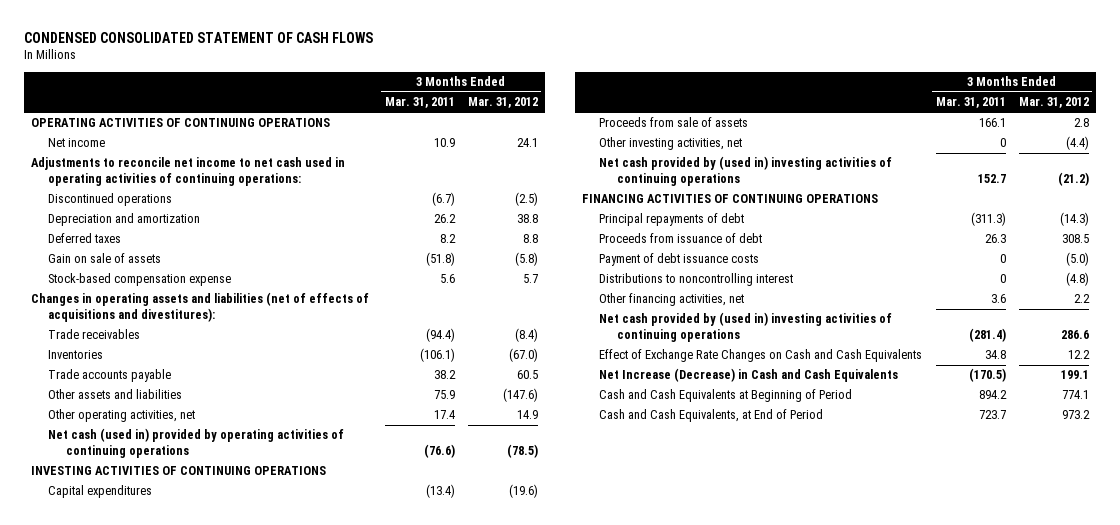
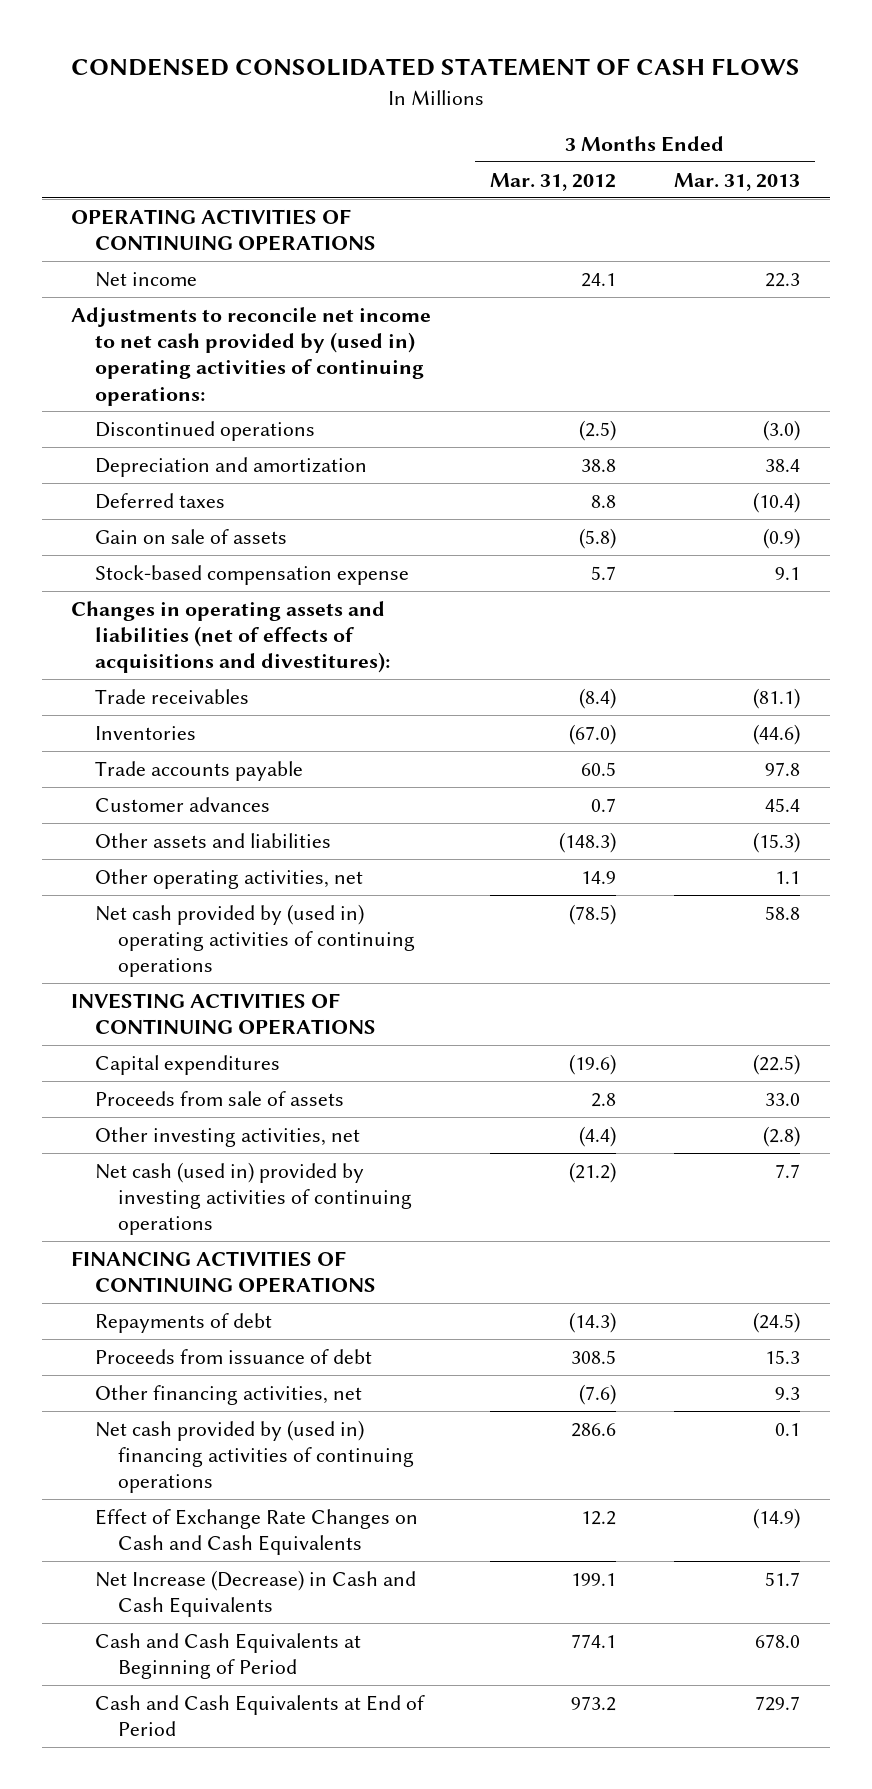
- | 3 Months Ended Mar. 31, 2011 | 3 Months Ended Mar. 31, 2012
+ | 3 Months Ended Mar. 31, 2012 | 3 Months Ended Mar. 31, 2013
- Adjustments to reconcile net income to net cash used in operating activities of continuing operations:
+ Adjustments to reconcile net income to net cash provided by (used in) operating activities of continuing operations:
- Other assets and liabilities | 75.9 | (147.6)
+ Customer advances | 0.7 | 45.4
+ Other assets and liabilities | (148.3) | (15.3)
- Net cash (used in) provided by operating activities of continuing operations | (76.6) | (78.5)
+ Net cash provided by (used in) operating activities of continuing operations | (78.5) | 58.8
- Net cash provided by (used in) investing activities of continuing operations | 152.7 | (21.2)
+ Net cash (used in) provided by investing activities of continuing operations | (21.2) | 7.7
- Principal repayments of debt | (311.3) | (14.3)
+ Repayments of debt | (14.3) | (24.5)
- Payment of debt issuance costs | 0 | (5.0)
- Distributions to noncontrolling interest | 0 | (4.8)
- Other financing activities, net | 3.6 | 2.2
- Net cash provided by (used in) investing activities of continuing operations | (281.4) | 286.6
+ Other financing activities, net | (7.6) | 9.3
+ Net cash provided by (used in) financing activities of continuing operations | 286.6 | 0.1
- Cash and Cash Equivalents, at End of Period | 723.7 | 973.2
+ Cash and Cash Equivalents at End of Period | 973.2 | 729.7

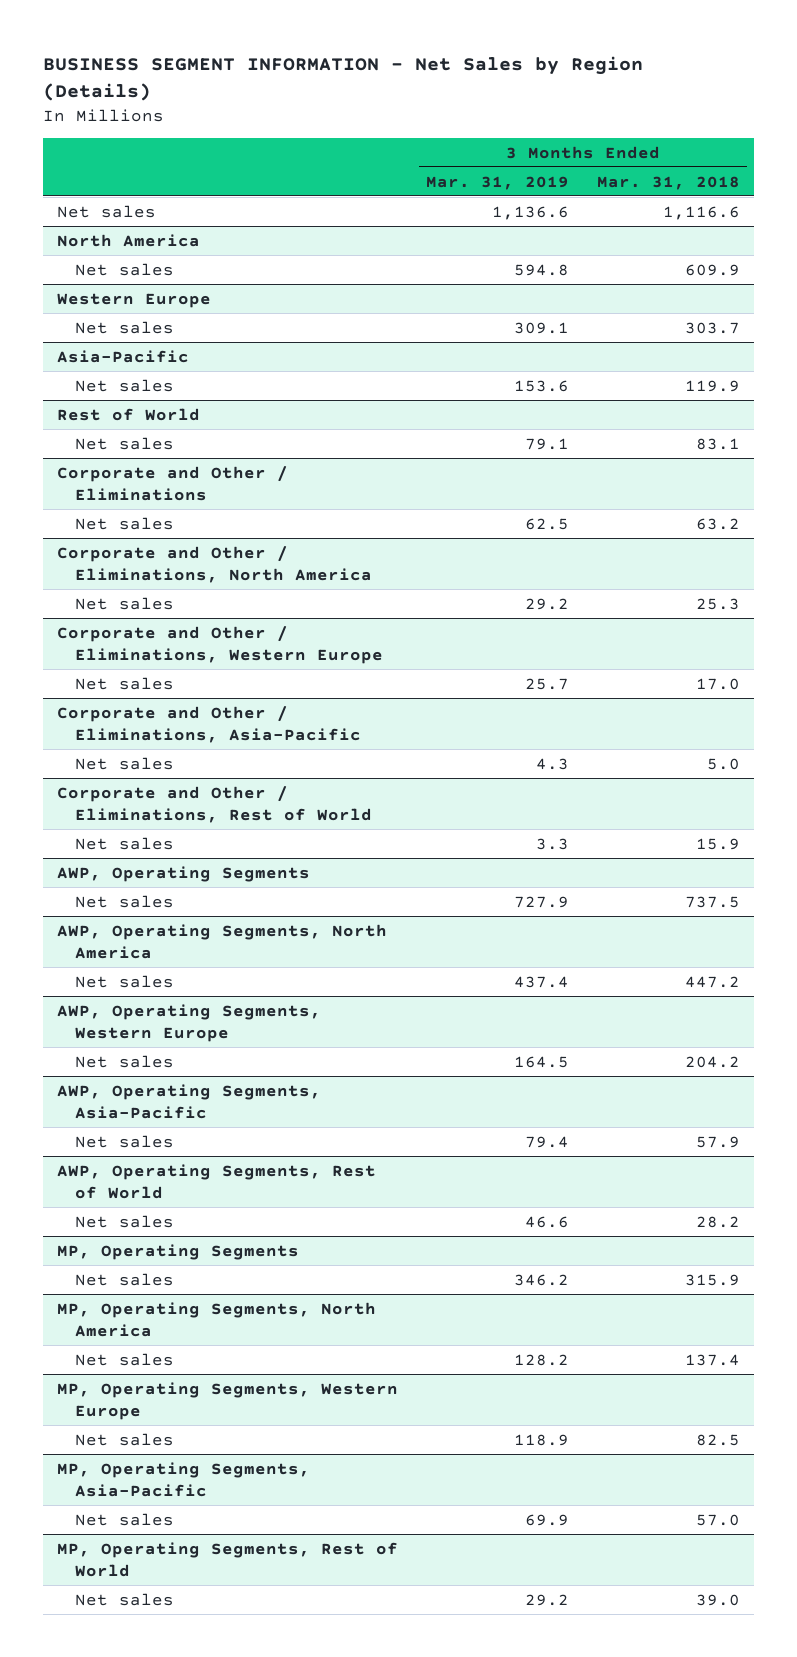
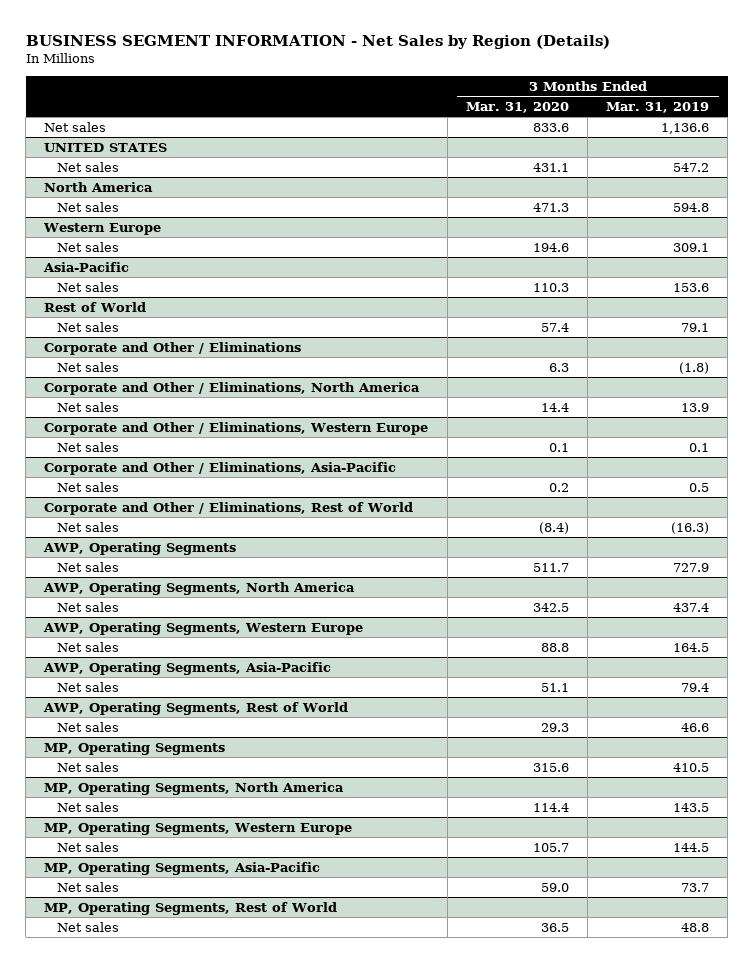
- | 3 Months Ended Mar. 31, 2019 | 3 Months Ended Mar. 31, 2018
+ | 3 Months Ended Mar. 31, 2020 | 3 Months Ended Mar. 31, 2019
+ UNITED STATES
+ Net sales | 431.1 | 547.2
@ Corporate and Other / Eliminations
- Net sales | 62.5 | 63.2
+ Net sales | 6.3 | (1.8)
@ Corporate and Other / Eliminations, North America
- Net sales | 29.2 | 25.3
+ Net sales | 14.4 | 13.9
@ Corporate and Other / Eliminations, Western Europe
- Net sales | 25.7 | 17.0
+ Net sales | 0.1 | 0.1
@ Corporate and Other / Eliminations, Asia-Pacific
- Net sales | 4.3 | 5.0
+ Net sales | 0.2 | 0.5
@ Corporate and Other / Eliminations, Rest of World
- Net sales | 3.3 | 15.9
+ Net sales | (8.4) | (16.3)
@ MP, Operating Segments
- Net sales | 346.2 | 315.9
+ Net sales | 315.6 | 410.5
@ MP, Operating Segments, North America
- Net sales | 128.2 | 137.4
+ Net sales | 114.4 | 143.5
@ MP, Operating Segments, Western Europe
- Net sales | 118.9 | 82.5
+ Net sales | 105.7 | 144.5
@ MP, Operating Segments, Asia-Pacific
- Net sales | 69.9 | 57.0
+ Net sales | 59.0 | 73.7
@ MP, Operating Segments, Rest of World
- Net sales | 29.2 | 39.0
+ Net sales | 36.5 | 48.8

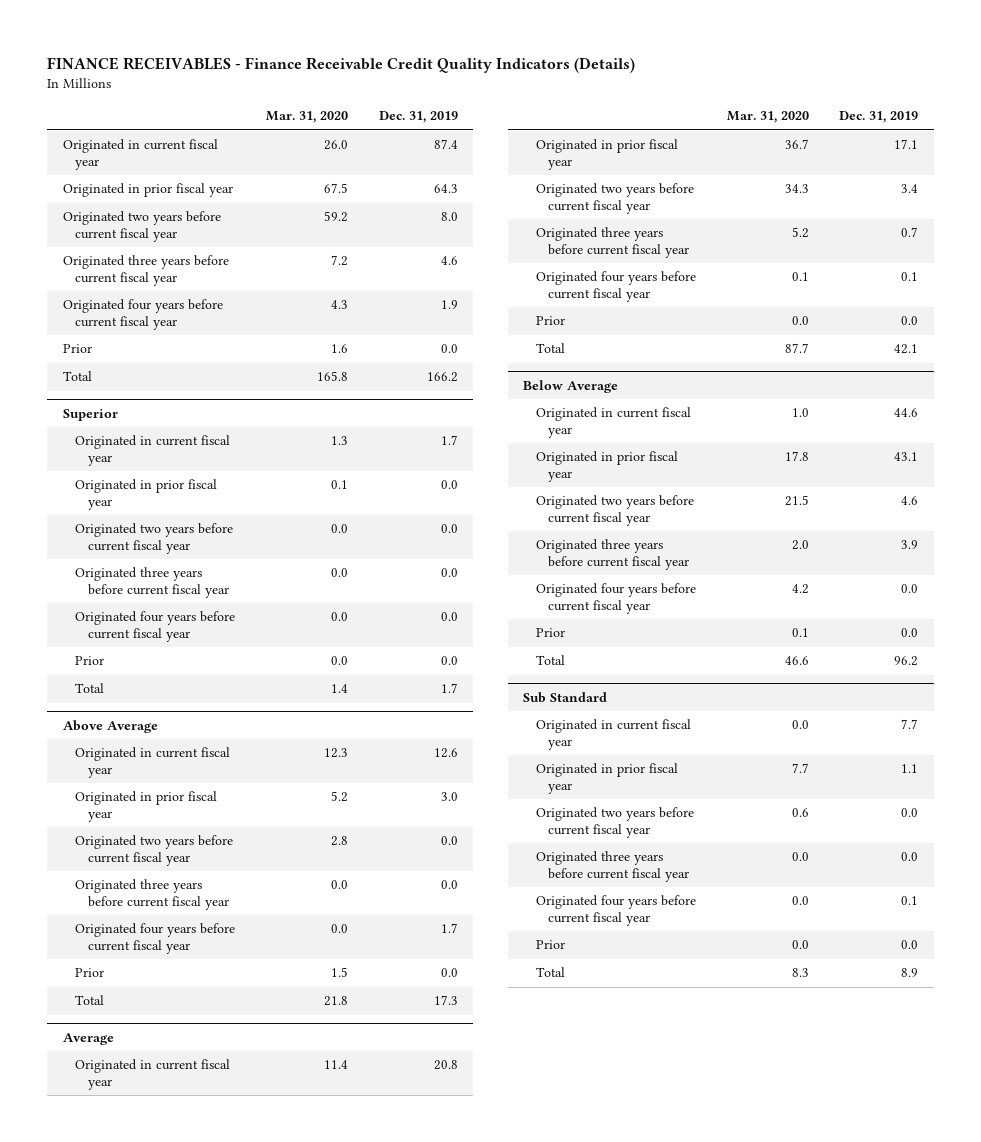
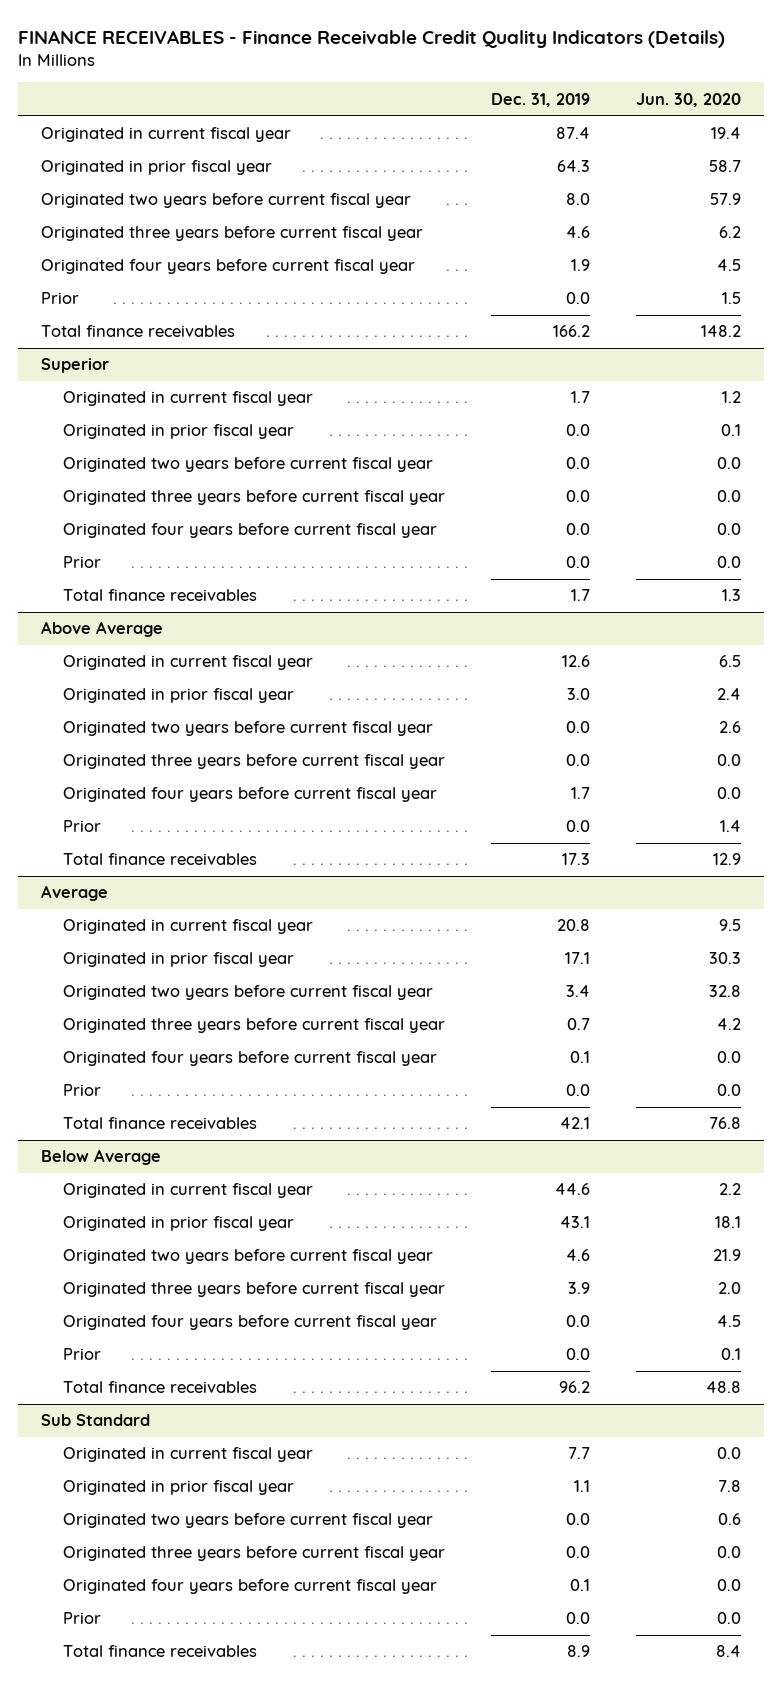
- | Mar. 31, 2020 | Dec. 31, 2019
+ | Dec. 31, 2019 | Jun. 30, 2020
- Total | 165.8 | 166.2
+ Total finance receivables | 166.2 | 148.2
@ Superior
- Total | 1.4 | 1.7
+ Total finance receivables | 1.7 | 1.3
@ Above Average
- Total | 21.8 | 17.3
+ Total finance receivables | 17.3 | 12.9
@ Average
- Total | 87.7 | 42.1
+ Total finance receivables | 42.1 | 76.8
@ Below Average
- Total | 46.6 | 96.2
+ Total finance receivables | 96.2 | 48.8
@ Sub Standard
- Total | 8.3 | 8.9
+ Total finance receivables | 8.9 | 8.4

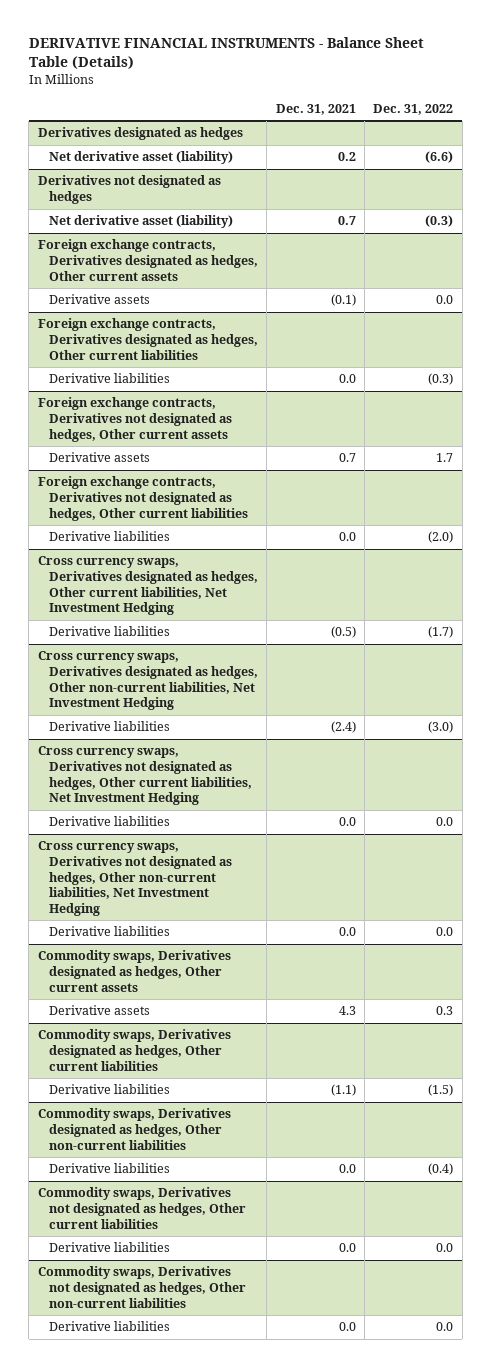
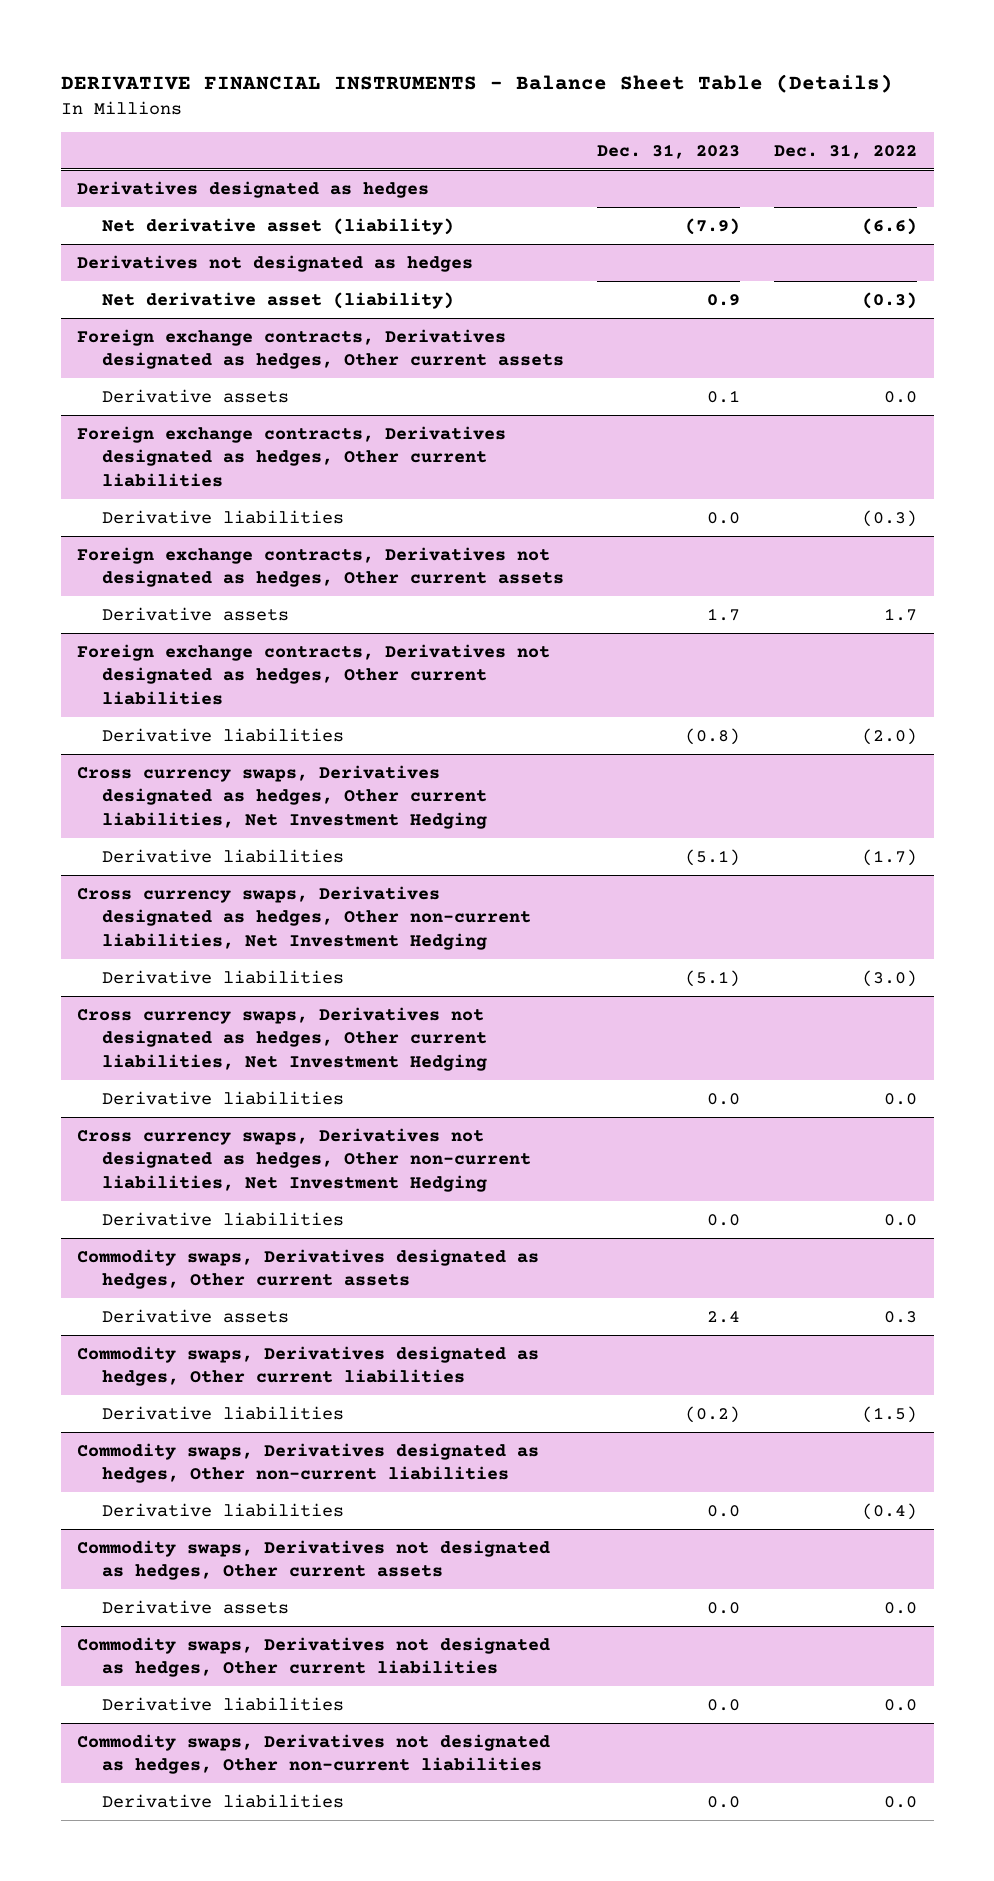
- | Dec. 31, 2021 | Dec. 31, 2022
+ | Dec. 31, 2023 | Dec. 31, 2022
+ Commodity swaps, Derivatives not designated as hedges, Other current assets
+ Derivative assets | 0.0 | 0.0

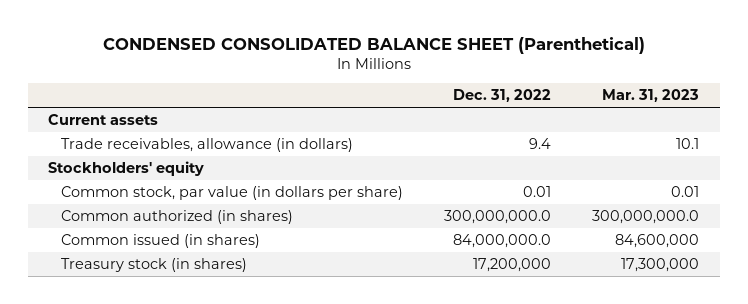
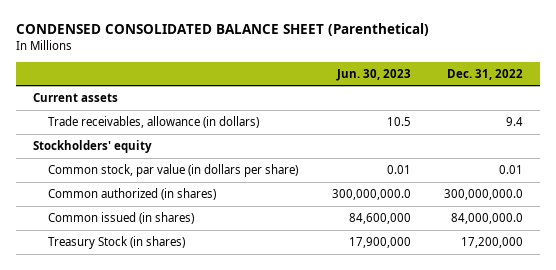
- | Dec. 31, 2022 | Mar. 31, 2023
+ | Jun. 30, 2023 | Dec. 31, 2022
- Treasury stock (in shares) | 17,200,000 | 17,300,000
+ Treasury Stock (in shares) | 17,900,000 | 17,200,000

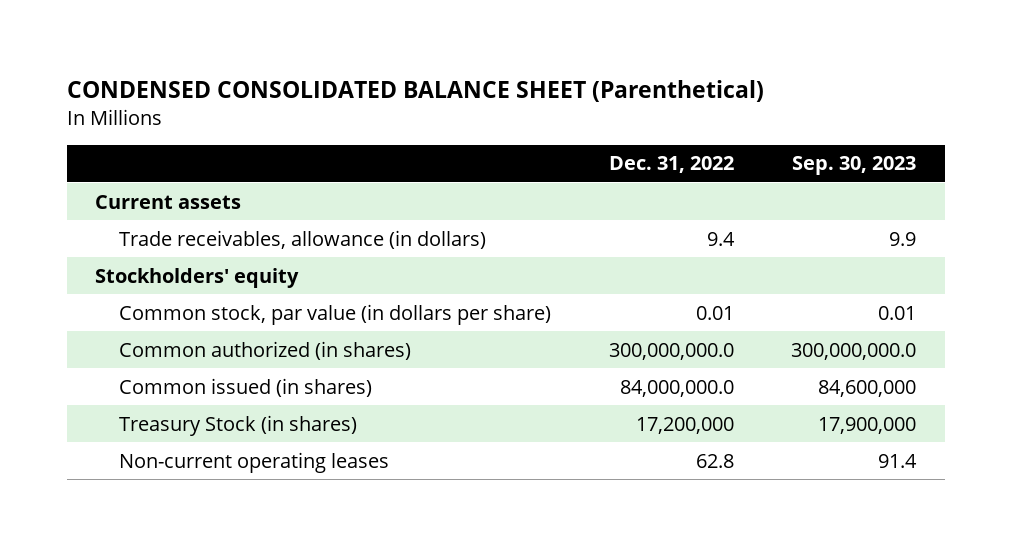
- | Jun. 30, 2023 | Dec. 31, 2022
+ | Dec. 31, 2022 | Sep. 30, 2023
+ Non-current operating leases | 62.8 | 91.4

